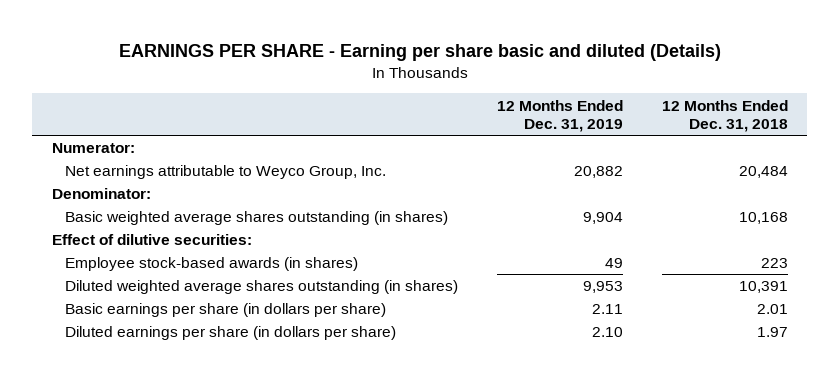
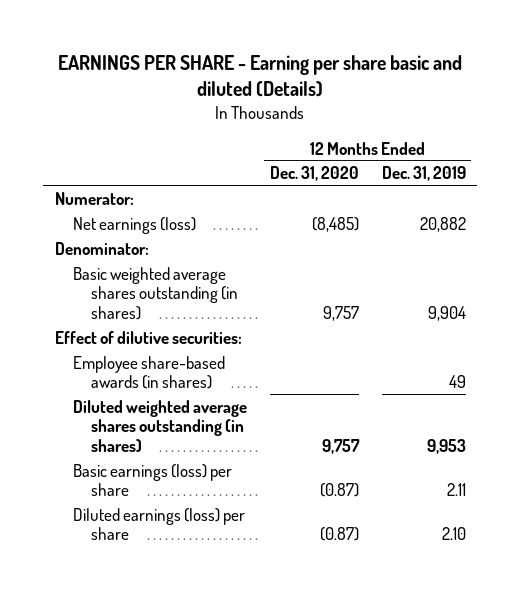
- | 12 Months Ended Dec. 31, 2019 | 12 Months Ended Dec. 31, 2018
+ | 12 Months Ended Dec. 31, 2020 | 12 Months Ended Dec. 31, 2019
- Net earnings attributable to Weyco Group, Inc. | 20,882 | 20,484
+ Net earnings (loss) | (8,485) | 20,882
- Employee stock-based awards (in shares) | 49 | 223
+ Employee share-based awards (in shares) | | 49
- Basic earnings per share (in dollars per share) | 2.11 | 2.01
- Diluted earnings per share (in dollars per share) | 2.10 | 1.97
+ Basic earnings (loss) per share | (0.87) | 2.11
+ Diluted earnings (loss) per share | (0.87) | 2.10

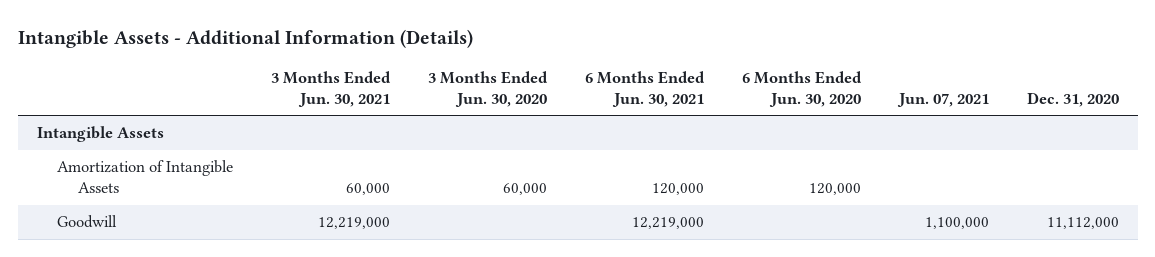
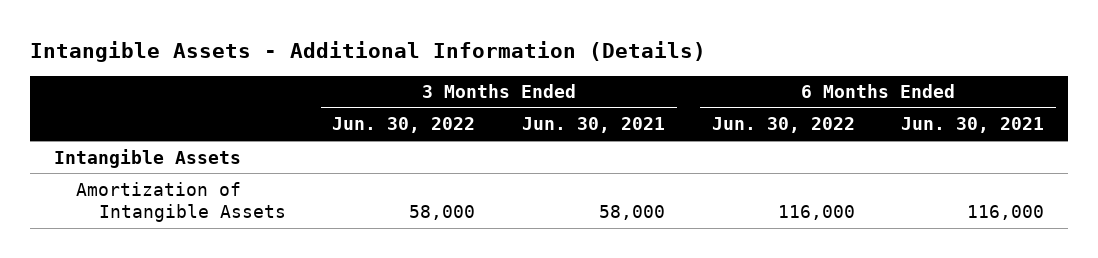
- | 3 Months Ended Jun. 30, 2021 | 3 Months Ended Jun. 30, 2020 | 6 Months Ended Jun. 30, 2021 | 6 Months Ended Jun. 30, 2020 | Jun. 07, 2021 | Dec. 31, 2020
+ | 3 Months Ended Jun. 30, 2022 | 3 Months Ended Jun. 30, 2021 | 6 Months Ended Jun. 30, 2022 | 6 Months Ended Jun. 30, 2021
- Amortization of Intangible Assets | 60,000 | 60,000 | 120,000 | 120,000 | |
- Goodwill | 12,219,000 | | 12,219,000 | | 1,100,000 | 11,112,000
+ Amortization of Intangible Assets | 58,000 | 58,000 | 116,000 | 116,000

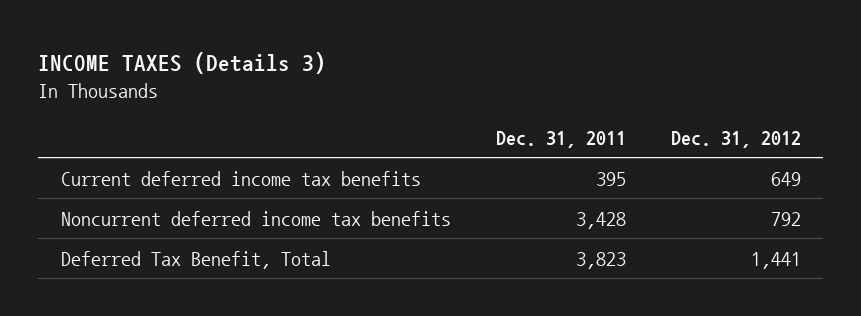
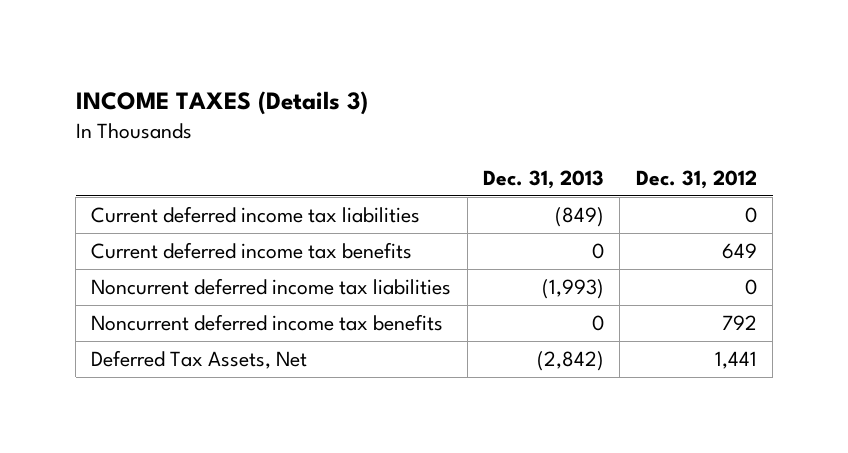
- | Dec. 31, 2011 | Dec. 31, 2012
+ | Dec. 31, 2013 | Dec. 31, 2012
+ Current deferred income tax liabilities | (849) | 0
+ Noncurrent deferred income tax liabilities | (1,993) | 0
- Deferred Tax Benefit, Total | 3,823 | 1,441
+ Deferred Tax Assets, Net | (2,842) | 1,441

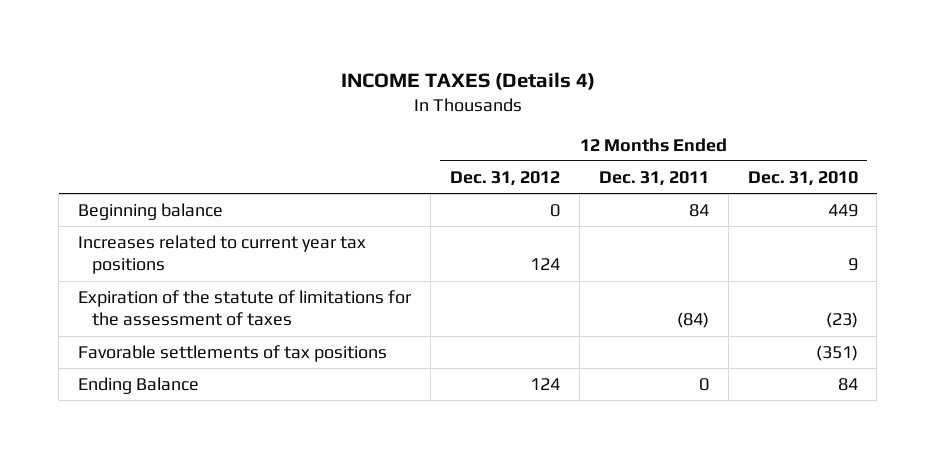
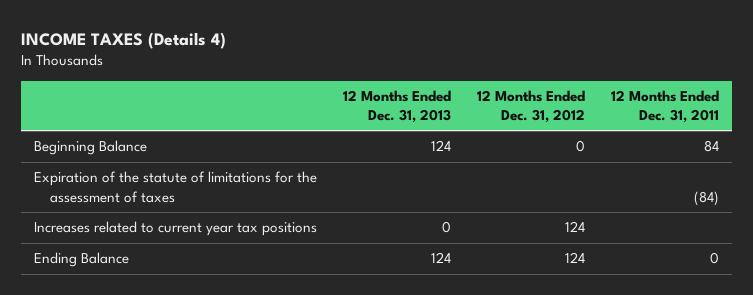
- | 12 Months Ended Dec. 31, 2012 | 12 Months Ended Dec. 31, 2011 | 12 Months Ended Dec. 31, 2010
+ | 12 Months Ended Dec. 31, 2013 | 12 Months Ended Dec. 31, 2012 | 12 Months Ended Dec. 31, 2011
- Beginning balance | 0 | 84 | 449
+ Beginning Balance | 124 | 0 | 84
- Favorable settlements of tax positions | | | (351)
moved down: Increases related to current year tax positions | 0 | 124 |

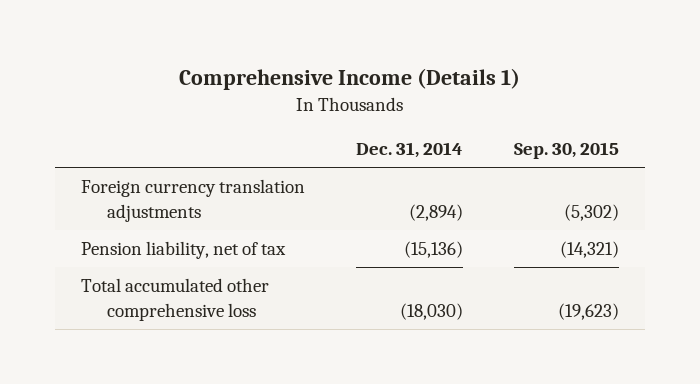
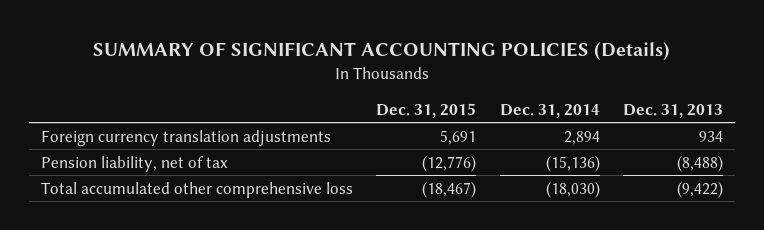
- Comprehensive Income (Details 1)
+ SUMMARY OF SIGNIFICANT ACCOUNTING POLICIES (Details)
- | Dec. 31, 2014 | Sep. 30, 2015
+ | Dec. 31, 2015 | Dec. 31, 2014 | Dec. 31, 2013
- Foreign currency translation adjustments | (2,894) | (5,302)
+ Foreign currency translation adjustments | 5,691 | 2,894 | 934

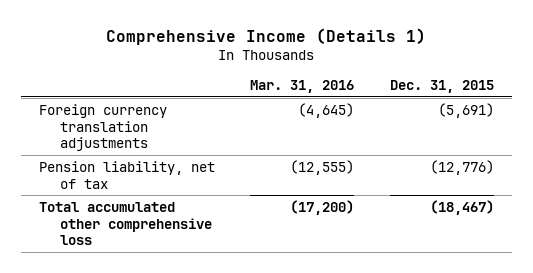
- SUMMARY OF SIGNIFICANT ACCOUNTING POLICIES (Details)
+ Comprehensive Income (Details 1)
- | Dec. 31, 2015 | Dec. 31, 2014 | Dec. 31, 2013
+ | Mar. 31, 2016 | Dec. 31, 2015
- Foreign currency translation adjustments | 5,691 | 2,894 | 934
+ Foreign currency translation adjustments | (4,645) | (5,691)

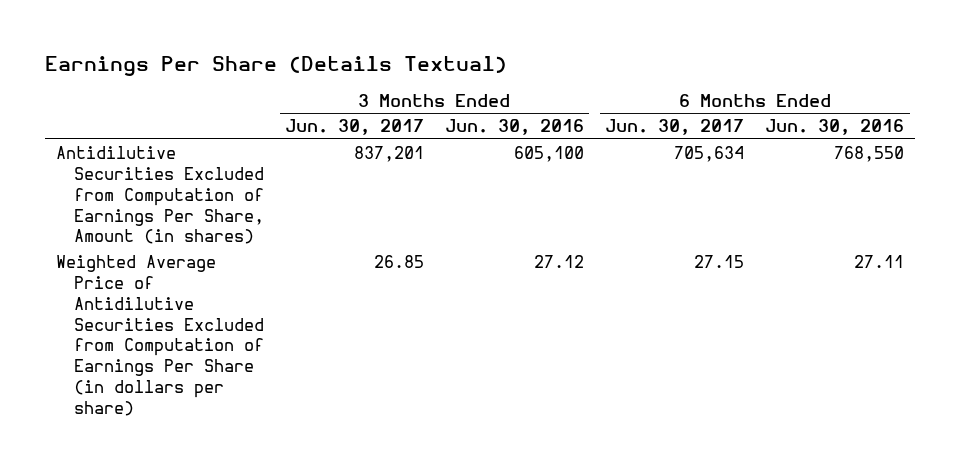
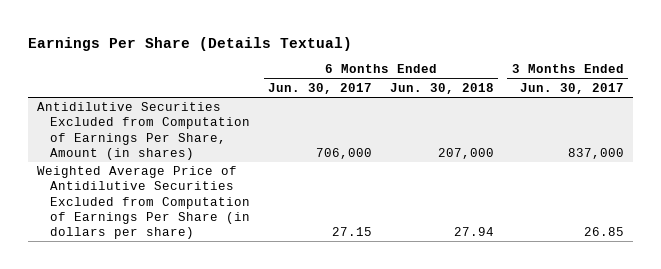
- | 3 Months Ended Jun. 30, 2017 | 3 Months Ended Jun. 30, 2016 | 6 Months Ended Jun. 30, 2017 | 6 Months Ended Jun. 30, 2016
+ | 6 Months Ended Jun. 30, 2017 | 6 Months Ended Jun. 30, 2018 | 3 Months Ended Jun. 30, 2017
- Antidilutive Securities Excluded from Computation of Earnings Per Share, Amount (in shares) | 837,201 | 605,100 | 705,634 | 768,550
+ Antidilutive Securities Excluded from Computation of Earnings Per Share, Amount (in shares) | 706,000 | 207,000 | 837,000

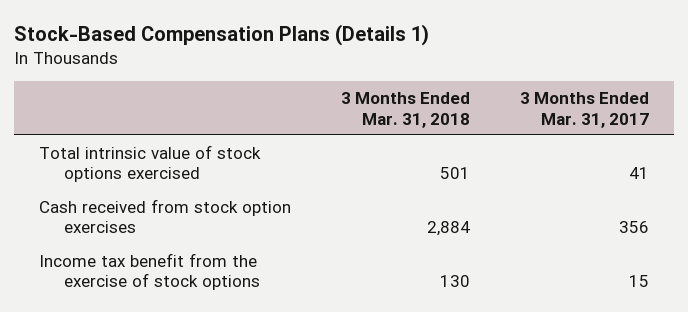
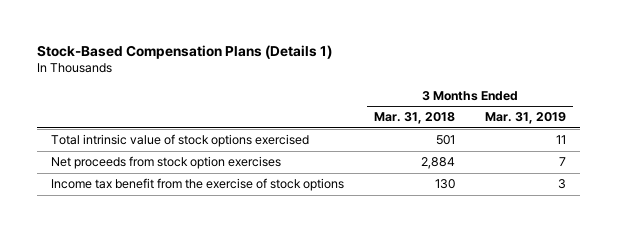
- | 3 Months Ended Mar. 31, 2018 | 3 Months Ended Mar. 31, 2017
+ | 3 Months Ended Mar. 31, 2018 | 3 Months Ended Mar. 31, 2019
- Cash received from stock option exercises | 2,884 | 356
+ Net proceeds from stock option exercises | 2,884 | 7

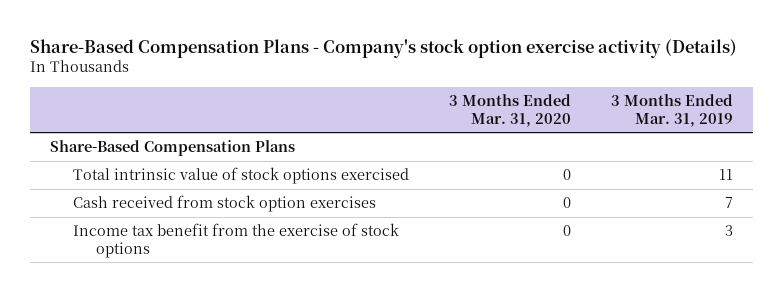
- Stock-Based Compensation Plans (Details 1)
+ Share-Based Compensation Plans - Company's stock option exercise activity (Details)
- | 3 Months Ended Mar. 31, 2018 | 3 Months Ended Mar. 31, 2019
+ | 3 Months Ended Mar. 31, 2020 | 3 Months Ended Mar. 31, 2019
+ Share-Based Compensation Plans
- Net proceeds from stock option exercises | 2,884 | 7
+ Cash received from stock option exercises | 0 | 7

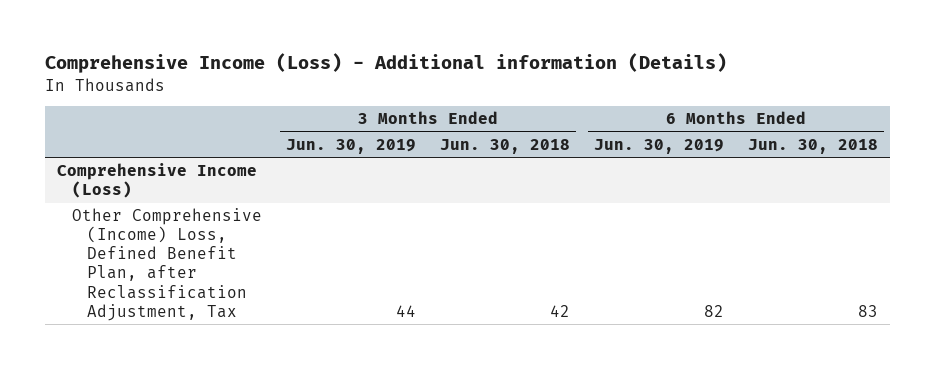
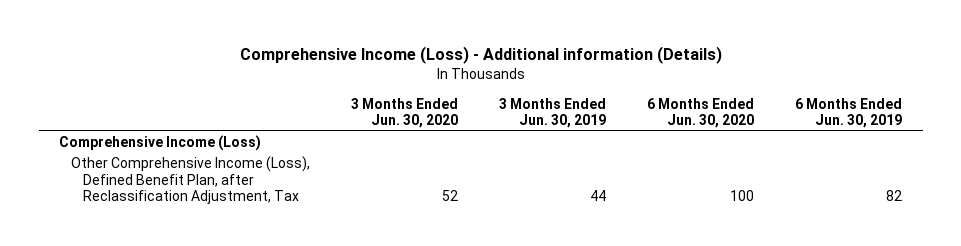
- | 3 Months Ended Jun. 30, 2019 | 3 Months Ended Jun. 30, 2018 | 6 Months Ended Jun. 30, 2019 | 6 Months Ended Jun. 30, 2018
+ | 3 Months Ended Jun. 30, 2020 | 3 Months Ended Jun. 30, 2019 | 6 Months Ended Jun. 30, 2020 | 6 Months Ended Jun. 30, 2019
- Other Comprehensive (Income) Loss, Defined Benefit Plan, after Reclassification Adjustment, Tax | 44 | 42 | 82 | 83
+ Other Comprehensive Income (Loss), Defined Benefit Plan, after Reclassification Adjustment, Tax | 52 | 44 | 100 | 82

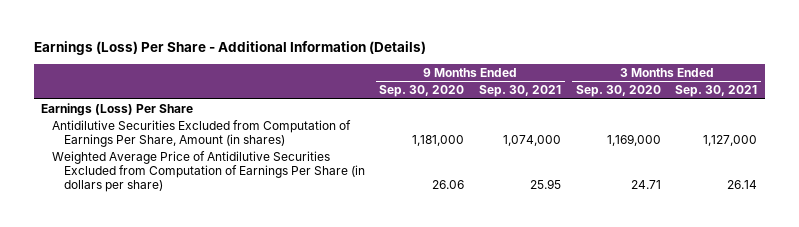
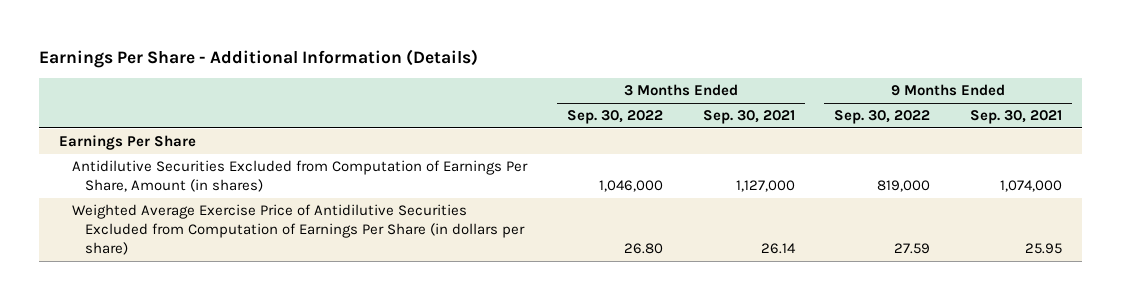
- Earnings (Loss) Per Share - Additional Information (Details)
+ Earnings Per Share - Additional Information (Details)
- | 9 Months Ended Sep. 30, 2020 | 9 Months Ended Sep. 30, 2021 | 3 Months Ended Sep. 30, 2020 | 3 Months Ended Sep. 30, 2021
+ | 3 Months Ended Sep. 30, 2022 | 3 Months Ended Sep. 30, 2021 | 9 Months Ended Sep. 30, 2022 | 9 Months Ended Sep. 30, 2021
- Earnings (Loss) Per Share
+ Earnings Per Share
- Weighted Average Price of Antidilutive Securities Excluded from Computation of Earnings Per Share (in dollars per share) | 26.06 | 25.95 | 24.71 | 26.14
+ Weighted Average Exercise Price of Antidilutive Securities Excluded from Computation of Earnings Per Share (in dollars per share) | 26.80 | 26.14 | 27.59 | 25.95

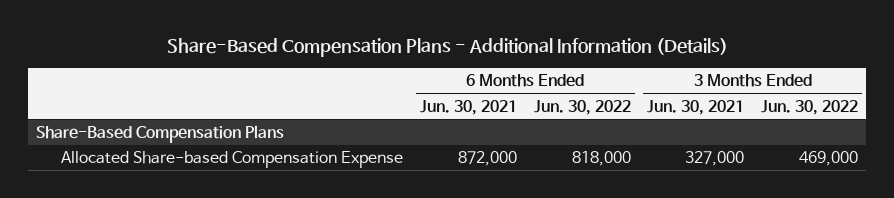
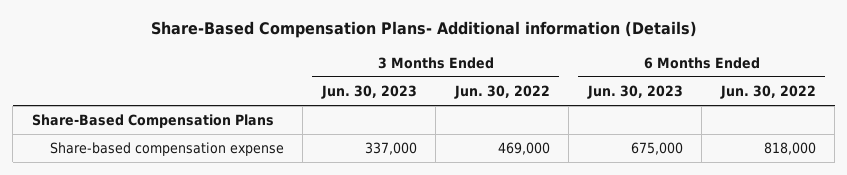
- Share-Based Compensation Plans - Additional Information (Details)
+ Share-Based Compensation Plans- Additional information (Details)
- | 6 Months Ended Jun. 30, 2021 | 6 Months Ended Jun. 30, 2022 | 3 Months Ended Jun. 30, 2021 | 3 Months Ended Jun. 30, 2022
+ | 3 Months Ended Jun. 30, 2023 | 3 Months Ended Jun. 30, 2022 | 6 Months Ended Jun. 30, 2023 | 6 Months Ended Jun. 30, 2022
- Allocated Share-based Compensation Expense | 872,000 | 818,000 | 327,000 | 469,000
+ Share-based compensation expense | 337,000 | 469,000 | 675,000 | 818,000

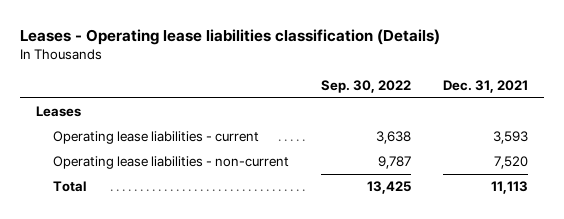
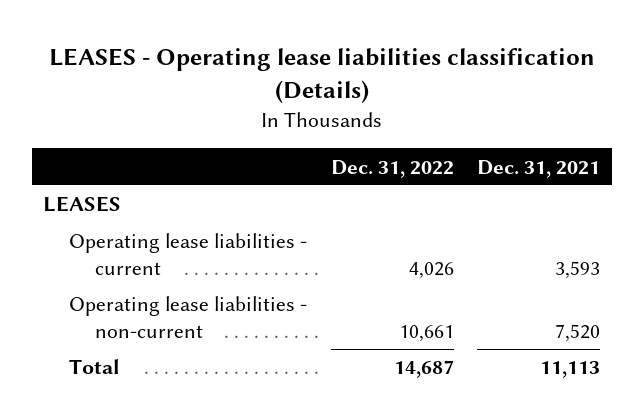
- Leases - Operating lease liabilities classification (Details)
+ LEASES - Operating lease liabilities classification (Details)
- | Sep. 30, 2022 | Dec. 31, 2021
+ | Dec. 31, 2022 | Dec. 31, 2021
- Leases
+ LEASES

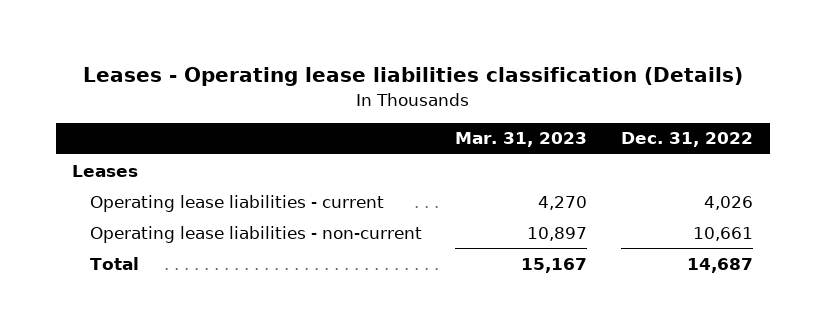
- LEASES - Operating lease liabilities classification (Details)
+ Leases - Operating lease liabilities classification (Details)
- | Dec. 31, 2022 | Dec. 31, 2021
+ | Mar. 31, 2023 | Dec. 31, 2022
- LEASES
+ Leases

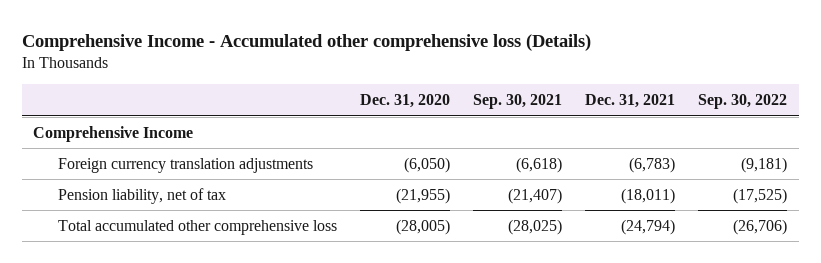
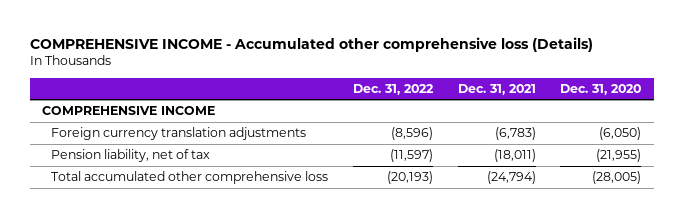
- Comprehensive Income - Accumulated other comprehensive loss (Details)
+ COMPREHENSIVE INCOME - Accumulated other comprehensive loss (Details)
- | Dec. 31, 2020 | Sep. 30, 2021 | Dec. 31, 2021 | Sep. 30, 2022
+ | Dec. 31, 2022 | Dec. 31, 2021 | Dec. 31, 2020
- Comprehensive Income
+ COMPREHENSIVE INCOME

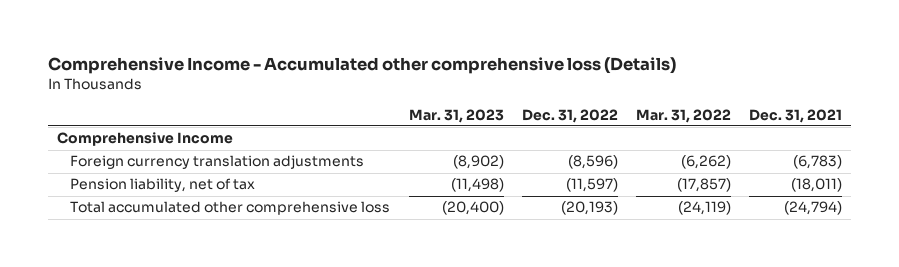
- COMPREHENSIVE INCOME - Accumulated other comprehensive loss (Details)
+ Comprehensive Income - Accumulated other comprehensive loss (Details)
- | Dec. 31, 2022 | Dec. 31, 2021 | Dec. 31, 2020
+ | Mar. 31, 2023 | Dec. 31, 2022 | Mar. 31, 2022 | Dec. 31, 2021
- COMPREHENSIVE INCOME
+ Comprehensive Income

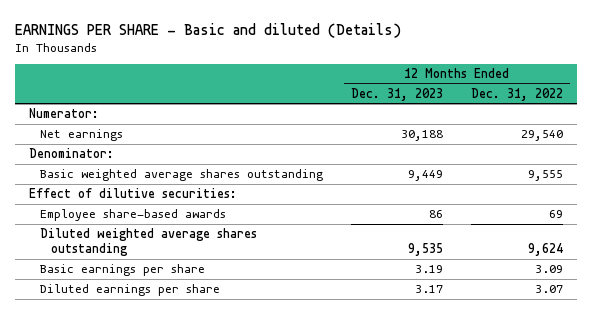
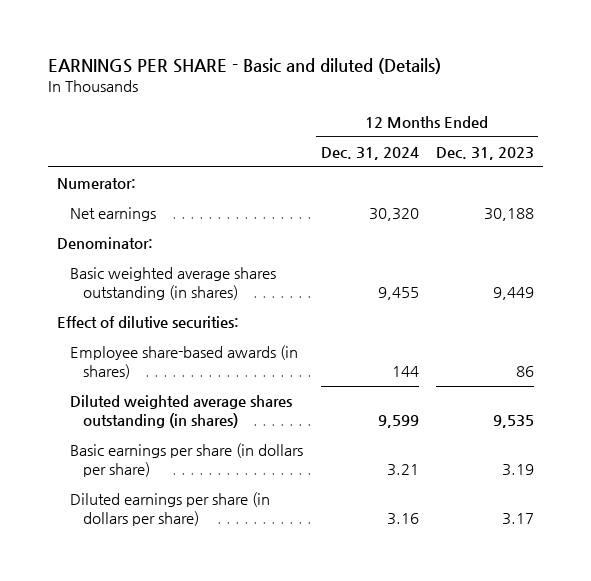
- | 12 Months Ended Dec. 31, 2023 | 12 Months Ended Dec. 31, 2022
+ | 12 Months Ended Dec. 31, 2024 | 12 Months Ended Dec. 31, 2023
- Basic weighted average shares outstanding | 9,449 | 9,555
+ Basic weighted average shares outstanding (in shares) | 9,455 | 9,449
- Employee share-based awards | 86 | 69
- Diluted weighted average shares outstanding | 9,535 | 9,624
- Basic earnings per share | 3.19 | 3.09
- Diluted earnings per share | 3.17 | 3.07
+ Employee share-based awards (in shares) | 144 | 86
+ Diluted weighted average shares outstanding (in shares) | 9,599 | 9,535
+ Basic earnings per share (in dollars per share) | 3.21 | 3.19
+ Diluted earnings per share (in dollars per share) | 3.16 | 3.17

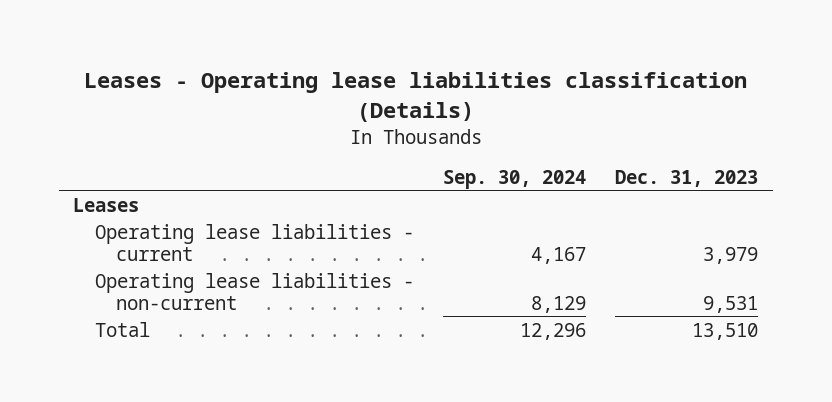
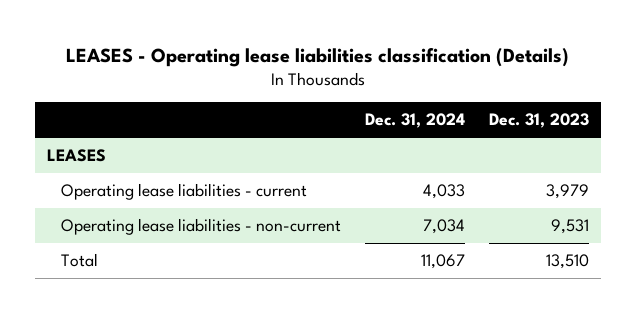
- Leases - Operating lease liabilities classification (Details)
+ LEASES - Operating lease liabilities classification (Details)
- | Sep. 30, 2024 | Dec. 31, 2023
+ | Dec. 31, 2024 | Dec. 31, 2023
- Leases
+ LEASES

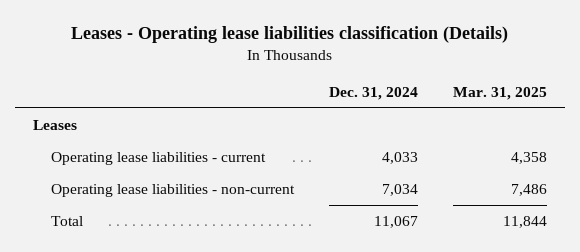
- LEASES - Operating lease liabilities classification (Details)
+ Leases - Operating lease liabilities classification (Details)
- | Dec. 31, 2024 | Dec. 31, 2023
+ | Dec. 31, 2024 | Mar. 31, 2025
- LEASES
+ Leases

